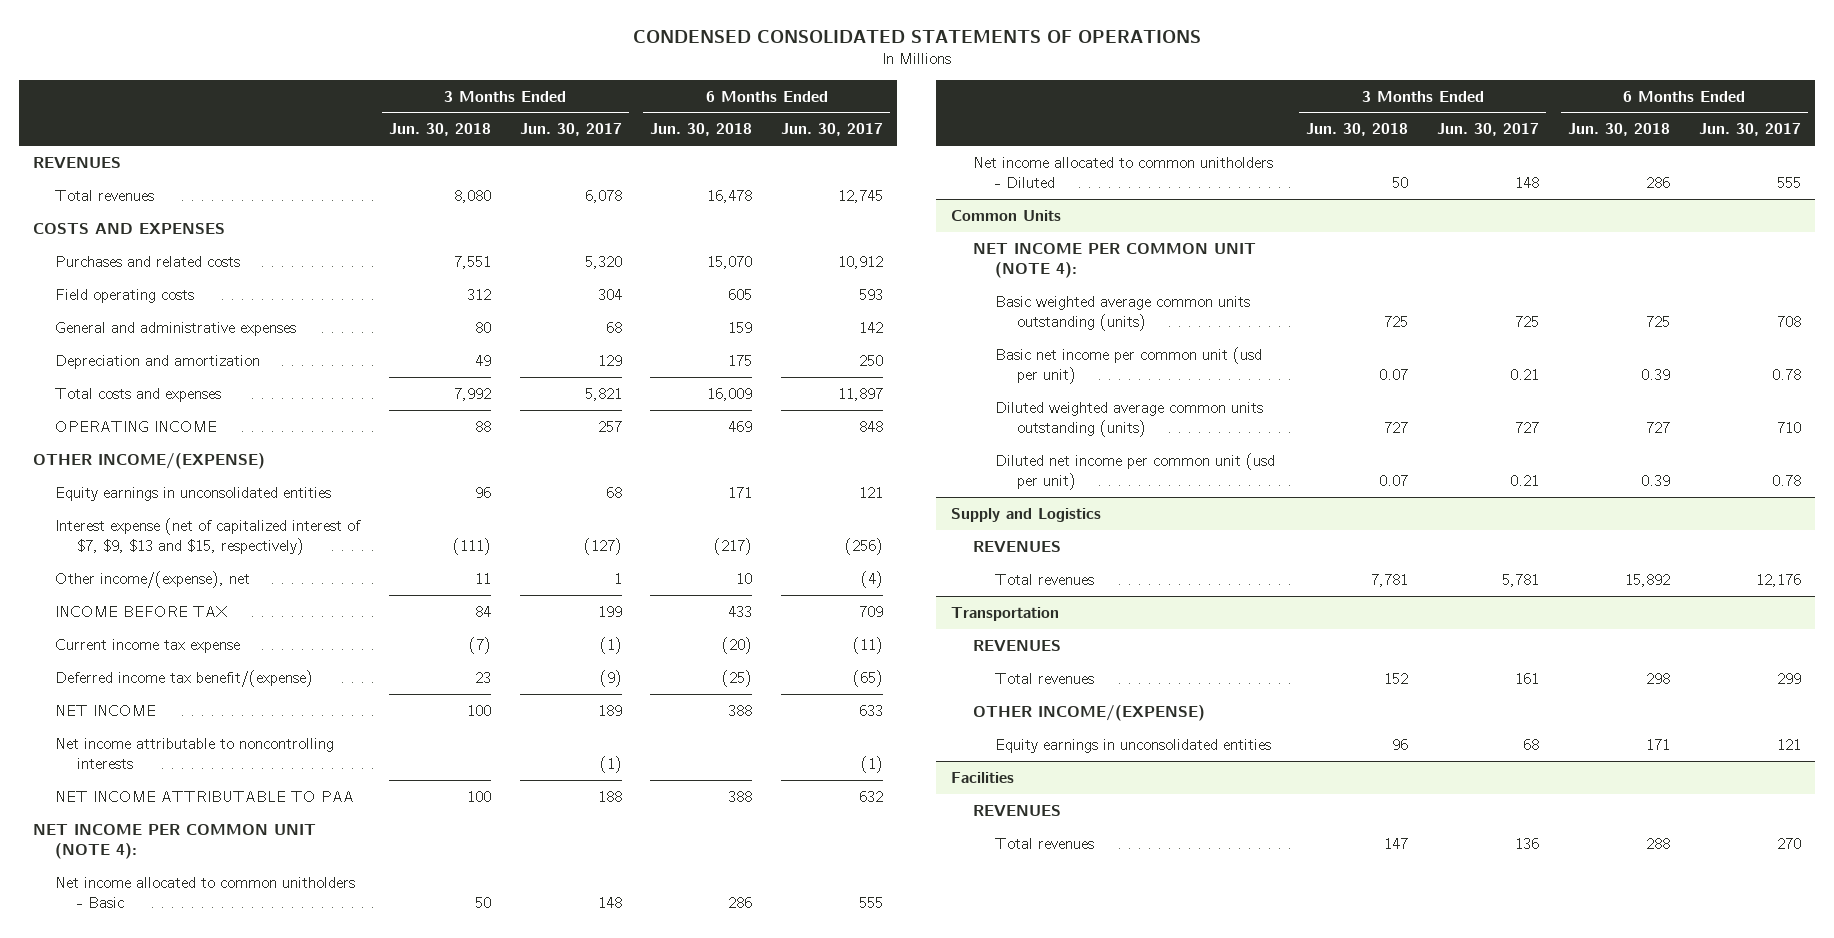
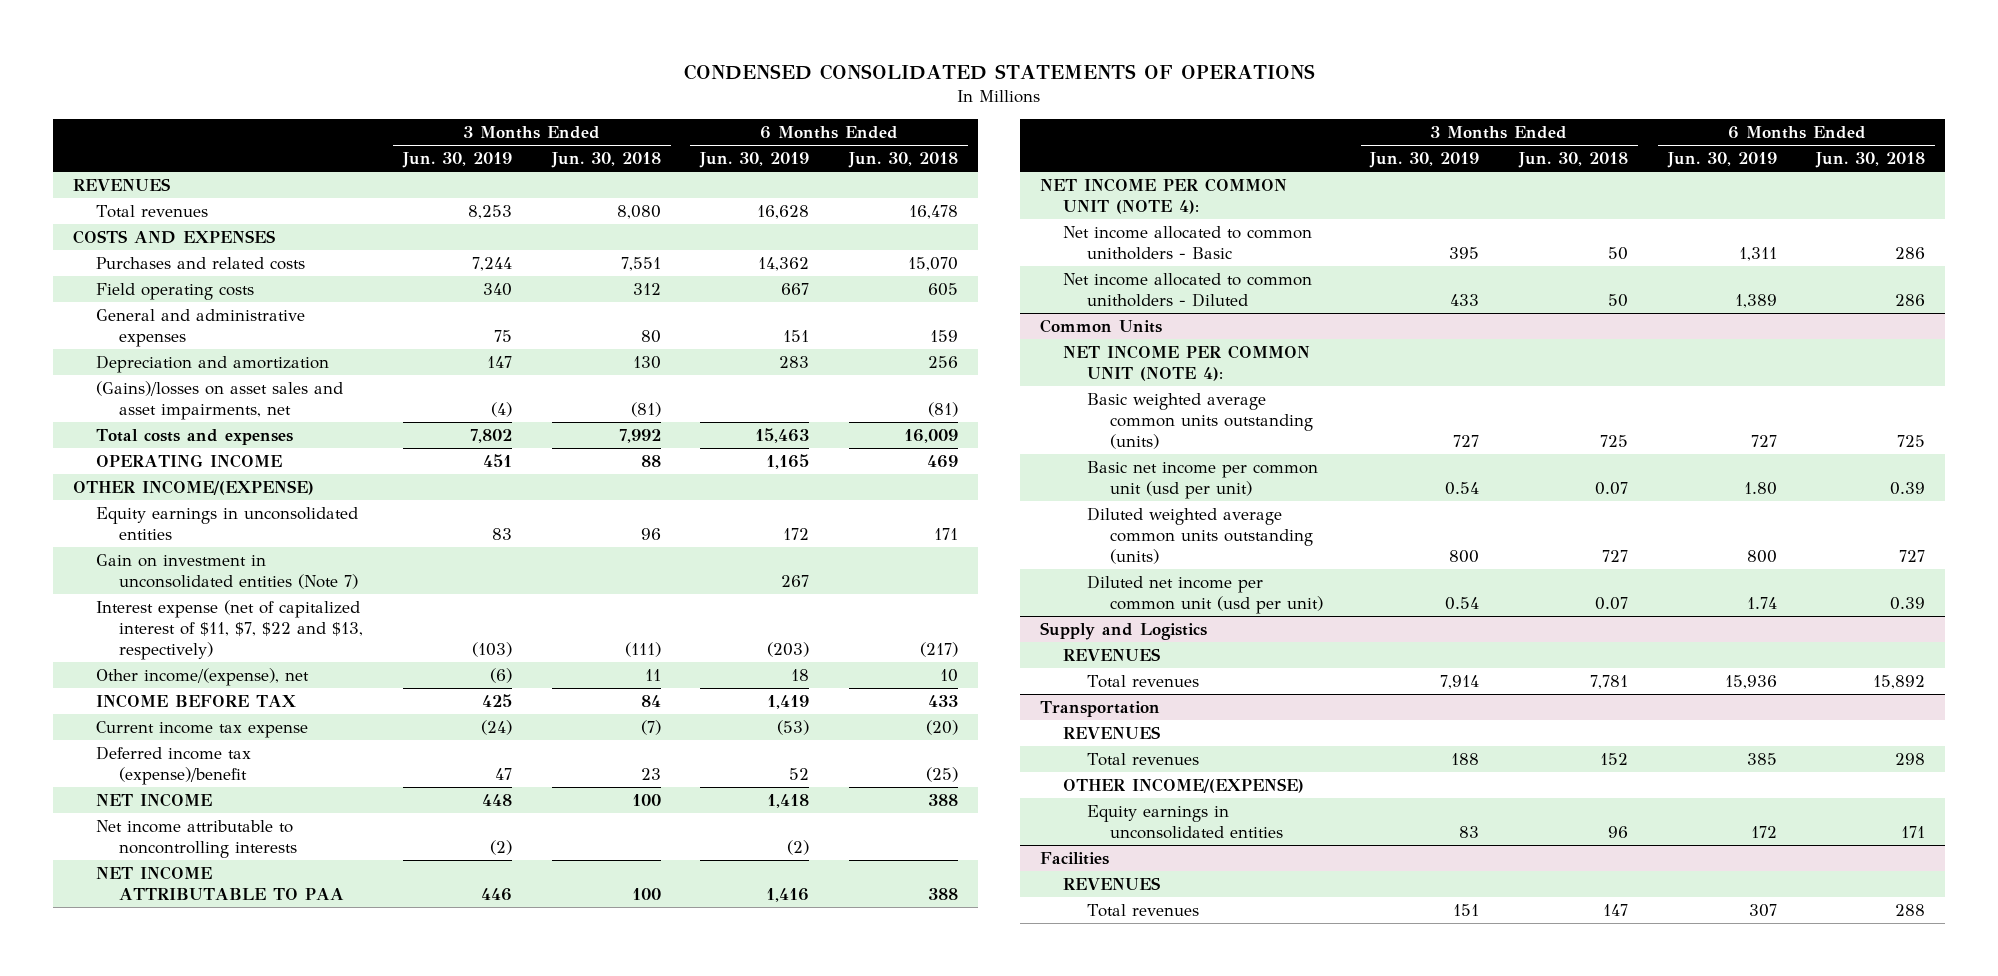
- | 3 Months Ended Jun. 30, 2018 | 3 Months Ended Jun. 30, 2017 | 6 Months Ended Jun. 30, 2018 | 6 Months Ended Jun. 30, 2017
+ | 3 Months Ended Jun. 30, 2019 | 3 Months Ended Jun. 30, 2018 | 6 Months Ended Jun. 30, 2019 | 6 Months Ended Jun. 30, 2018
- Depreciation and amortization | 49 | 129 | 175 | 250
+ Depreciation and amortization | 147 | 130 | 283 | 256
+ (Gains)/losses on asset sales and asset impairments, net | (4) | (81) | | (81)
- Interest expense (net of capitalized interest of $7, $9, $13 and $15, respectively) | (111) | (127) | (217) | (256)
+ Gain on investment in unconsolidated entities (Note 7) | | | 267 |
+ Interest expense (net of capitalized interest of $11, $7, $22 and $13, respectively) | (103) | (111) | (203) | (217)
- Deferred income tax benefit/(expense) | 23 | (9) | (25) | (65)
+ Deferred income tax (expense)/benefit | 47 | 23 | 52 | (25)

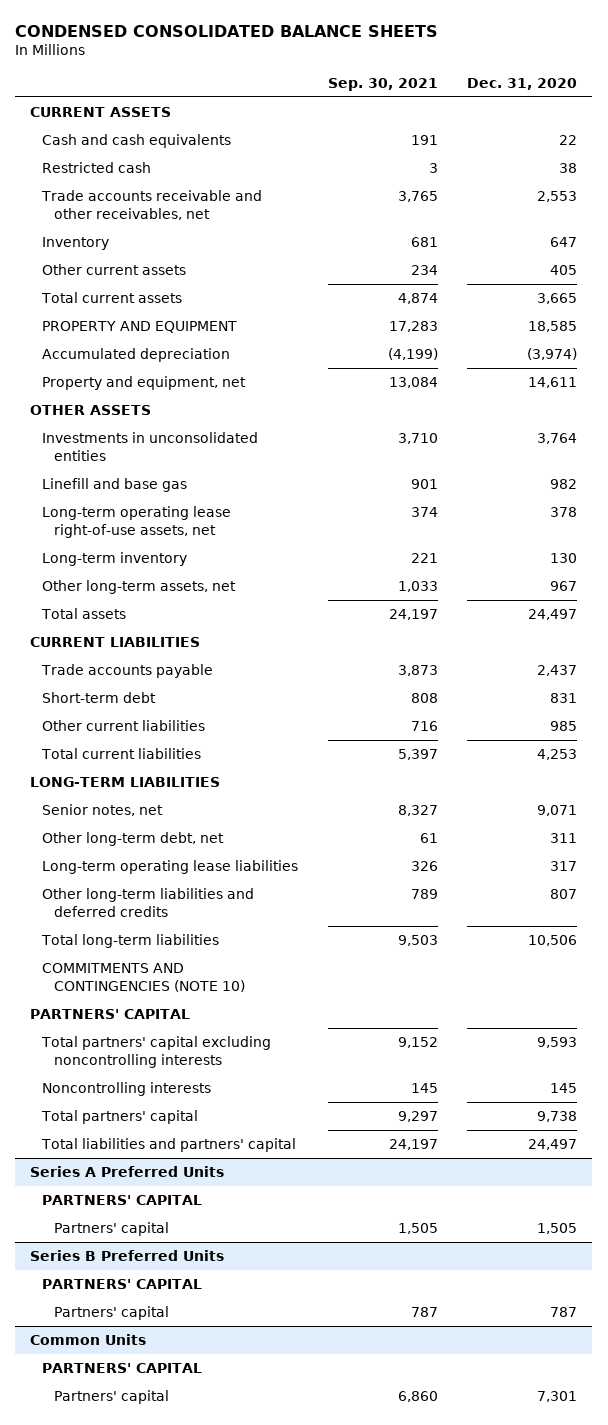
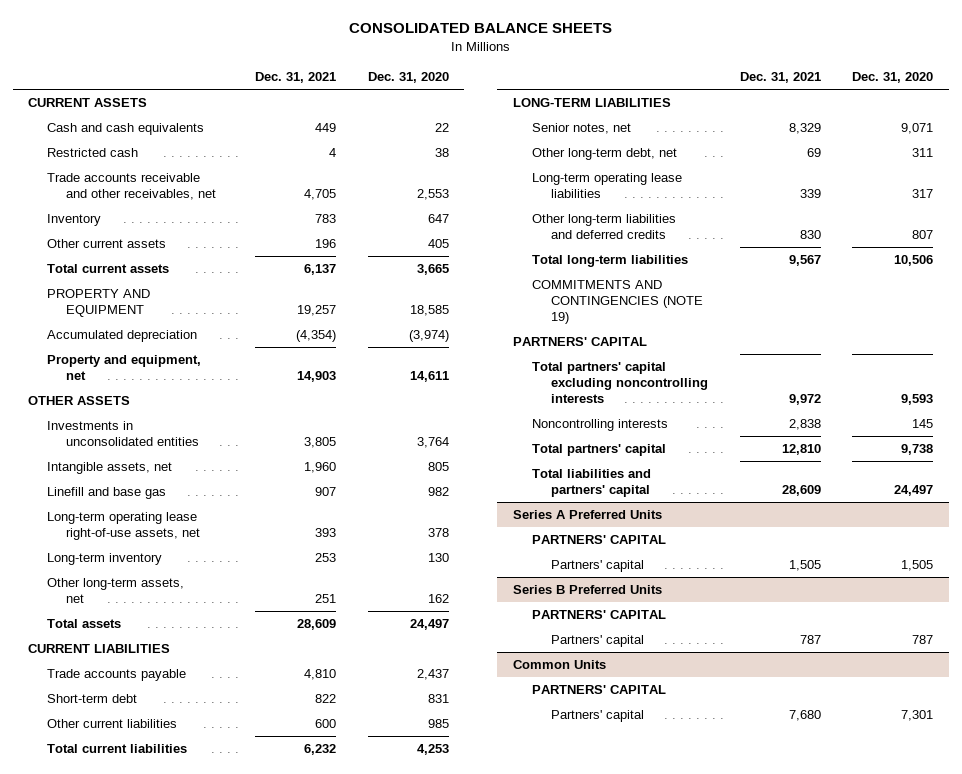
- CONDENSED CONSOLIDATED BALANCE SHEETS
+ CONSOLIDATED BALANCE SHEETS
- | Sep. 30, 2021 | Dec. 31, 2020
+ | Dec. 31, 2021 | Dec. 31, 2020
+ Intangible assets, net | 1,960 | 805
- Other long-term assets, net | 1,033 | 967
+ Other long-term assets, net | 251 | 162
- COMMITMENTS AND CONTINGENCIES (NOTE 10)
+ COMMITMENTS AND CONTINGENCIES (NOTE 19)

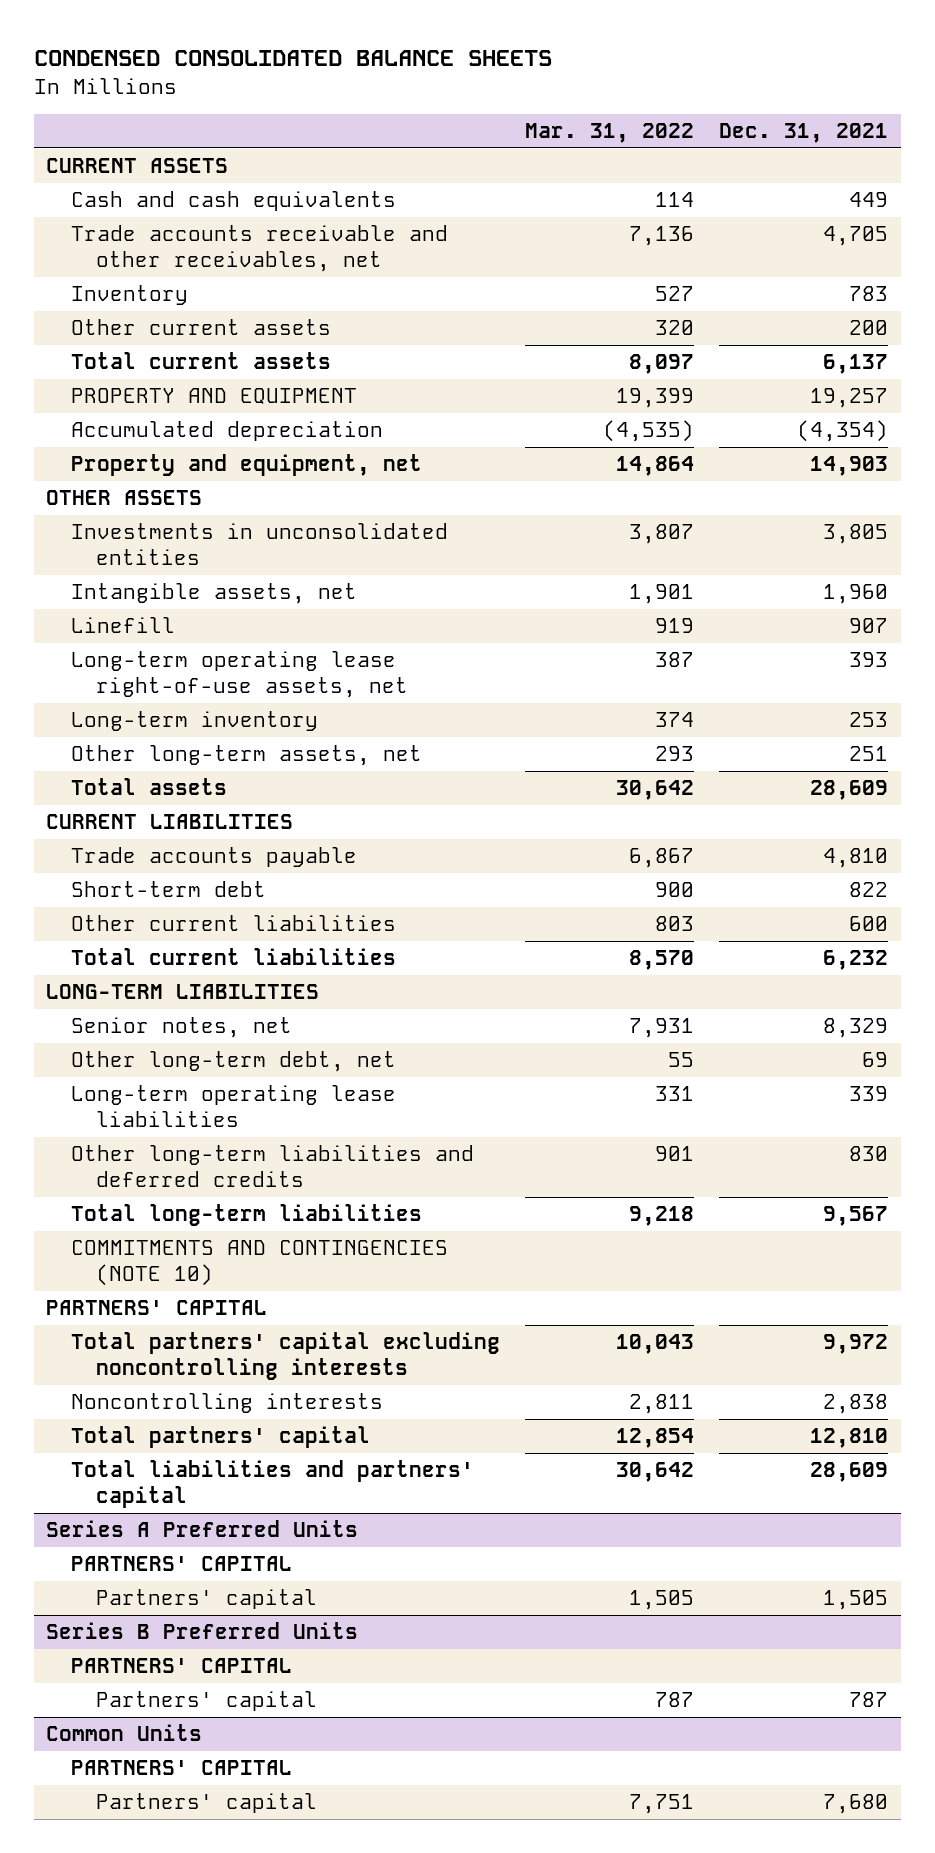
- CONSOLIDATED BALANCE SHEETS
+ CONDENSED CONSOLIDATED BALANCE SHEETS
- | Dec. 31, 2021 | Dec. 31, 2020
+ | Mar. 31, 2022 | Dec. 31, 2021
- Restricted cash | 4 | 38
- Other current assets | 196 | 405
+ Other current assets | 320 | 200
- Linefill and base gas | 907 | 982
+ Linefill | 919 | 907
- COMMITMENTS AND CONTINGENCIES (NOTE 19)
+ COMMITMENTS AND CONTINGENCIES (NOTE 10)

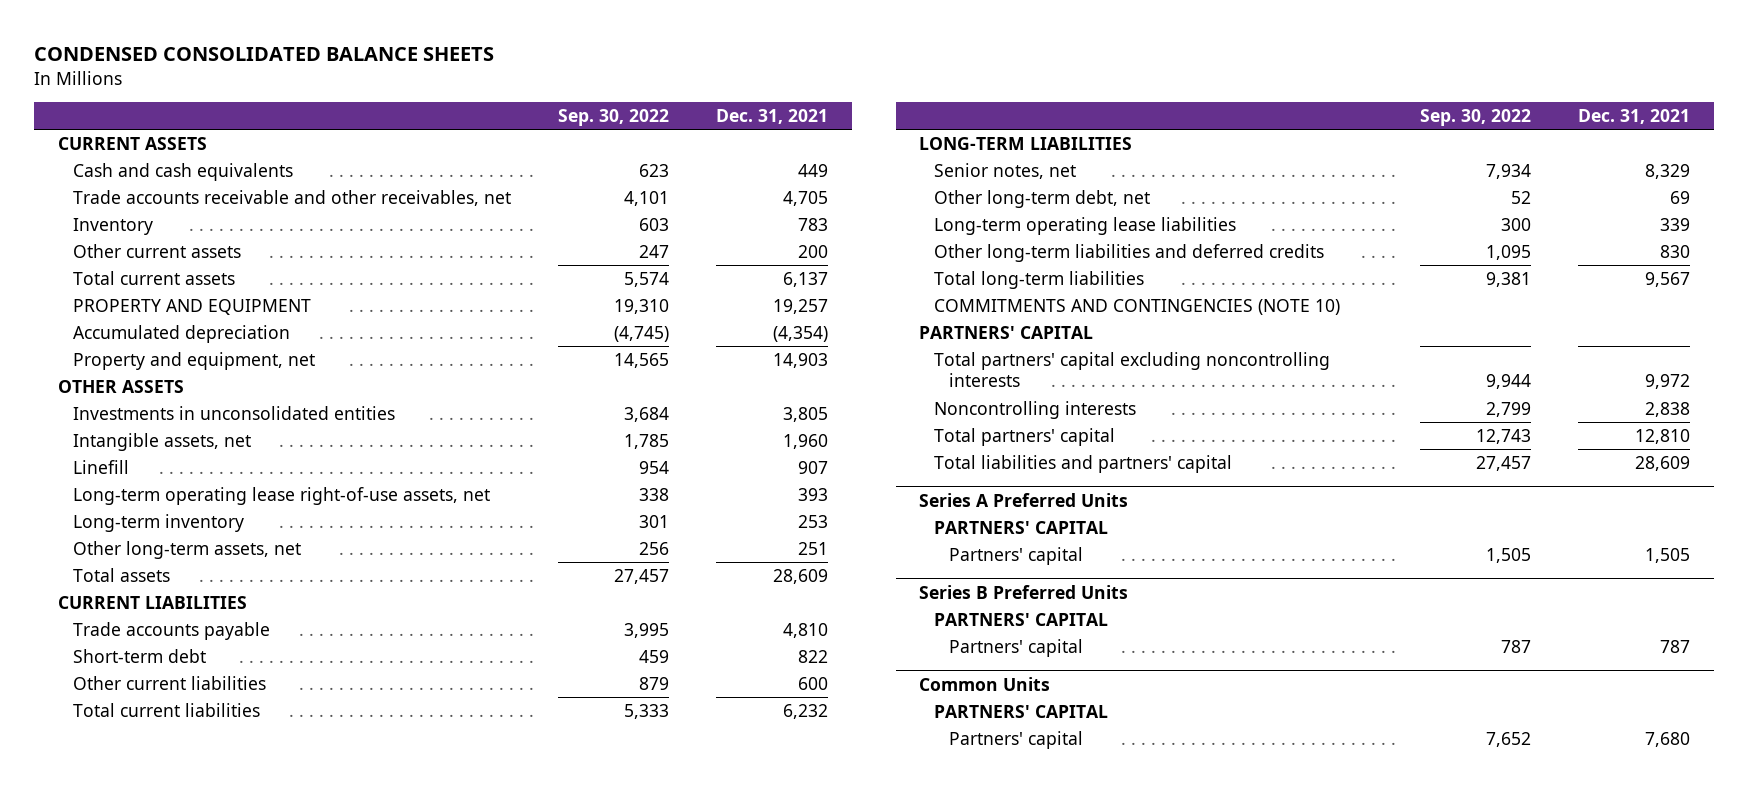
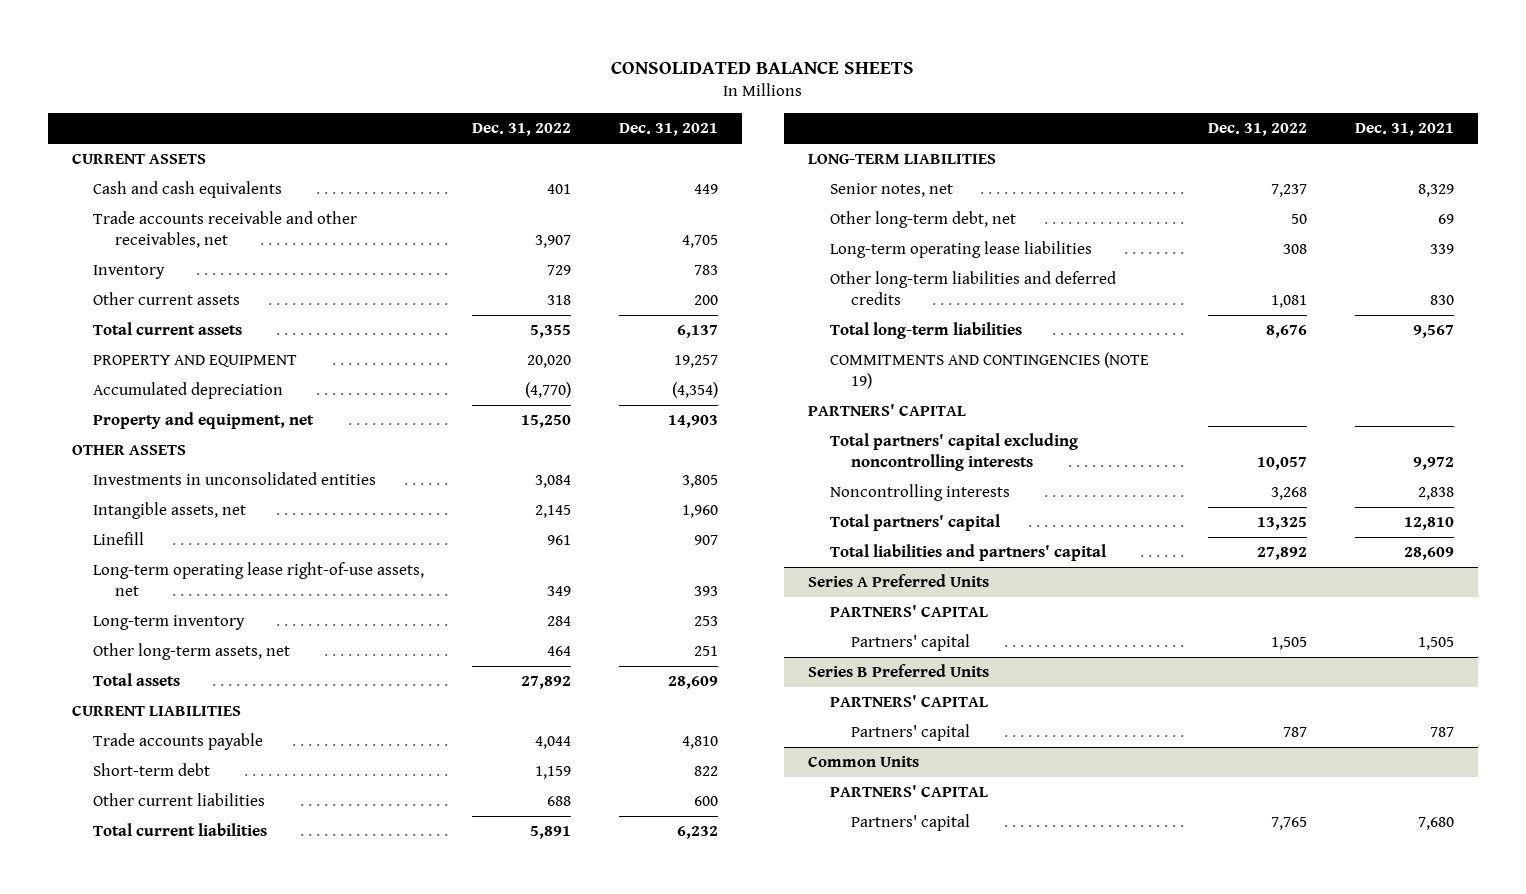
- CONDENSED CONSOLIDATED BALANCE SHEETS
+ CONSOLIDATED BALANCE SHEETS
- | Sep. 30, 2022 | Dec. 31, 2021
+ | Dec. 31, 2022 | Dec. 31, 2021
- COMMITMENTS AND CONTINGENCIES (NOTE 10)
+ COMMITMENTS AND CONTINGENCIES (NOTE 19)

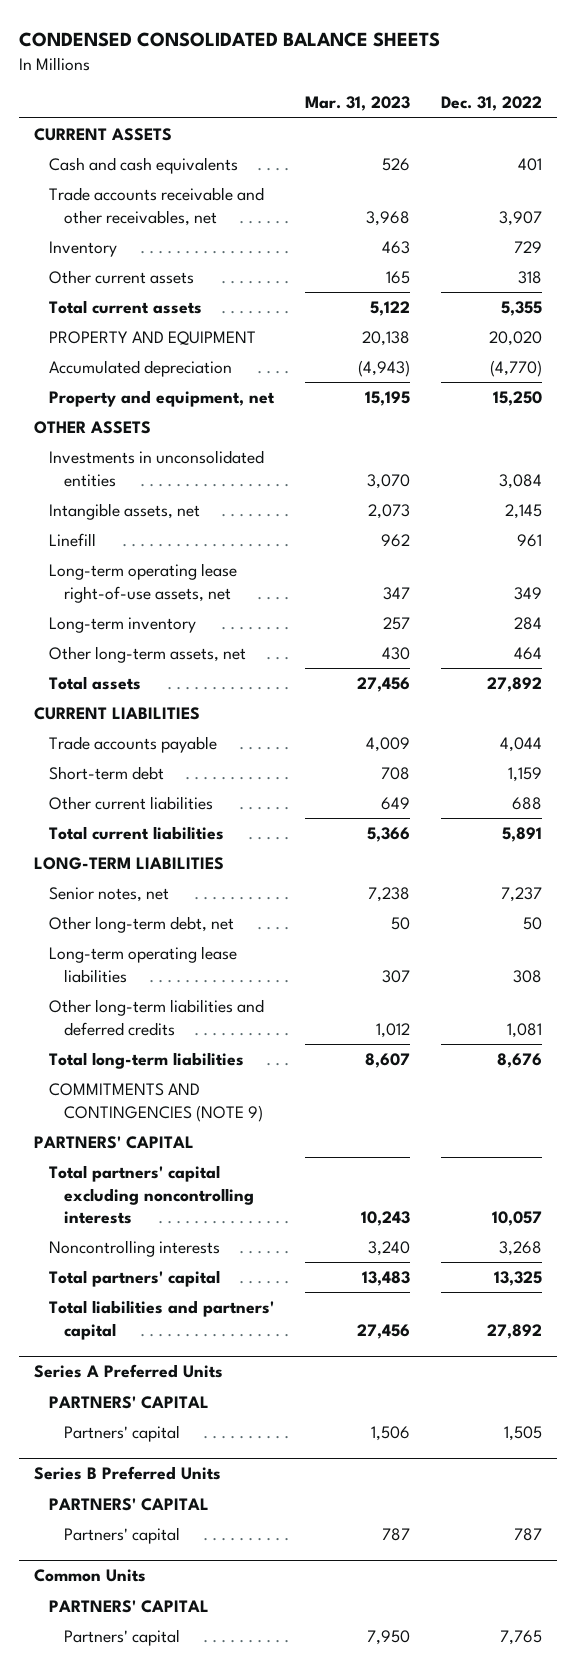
- CONSOLIDATED BALANCE SHEETS
+ CONDENSED CONSOLIDATED BALANCE SHEETS
- | Dec. 31, 2022 | Dec. 31, 2021
+ | Mar. 31, 2023 | Dec. 31, 2022
- COMMITMENTS AND CONTINGENCIES (NOTE 19)
+ COMMITMENTS AND CONTINGENCIES (NOTE 9)

